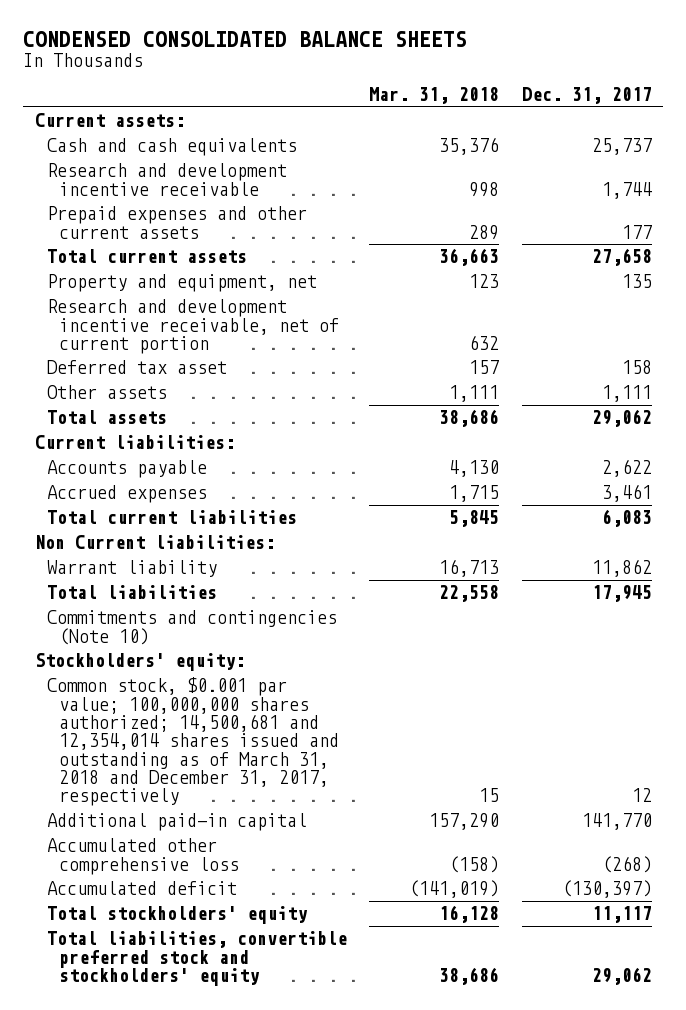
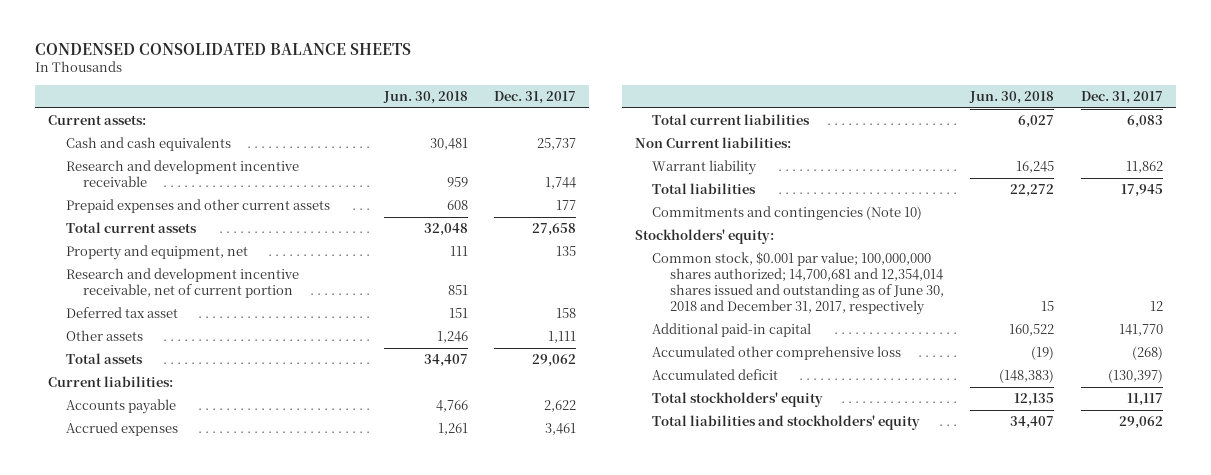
- | Mar. 31, 2018 | Dec. 31, 2017
+ | Jun. 30, 2018 | Dec. 31, 2017
- Common stock, $0.001 par value; 100,000,000 shares authorized; 14,500,681 and 12,354,014 shares issued and outstanding as of March 31, 2018 and December 31, 2017, respectively | 15 | 12
+ Common stock, $0.001 par value; 100,000,000 shares authorized; 14,700,681 and 12,354,014 shares issued and outstanding as of June 30, 2018 and December 31, 2017, respectively | 15 | 12
- Total liabilities, convertible preferred stock and stockholders' equity | 38,686 | 29,062
+ Total liabilities and stockholders' equity | 34,407 | 29,062

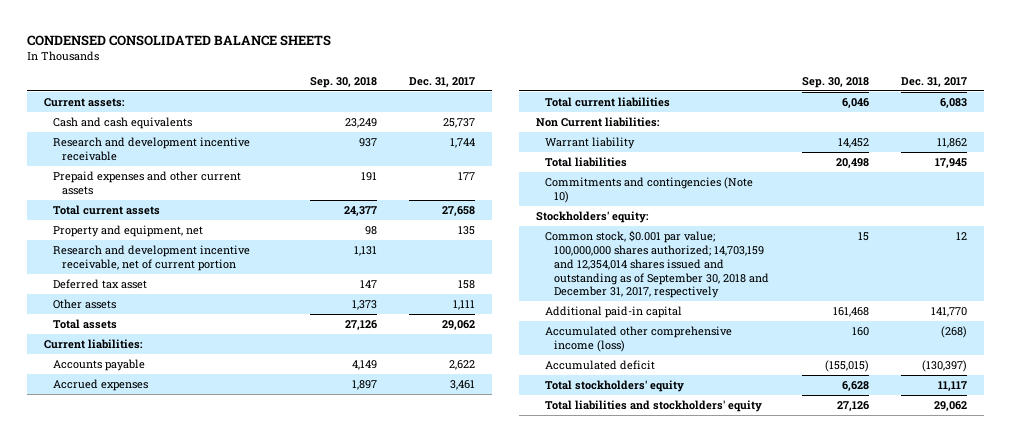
- | Jun. 30, 2018 | Dec. 31, 2017
+ | Sep. 30, 2018 | Dec. 31, 2017
- Common stock, $0.001 par value; 100,000,000 shares authorized; 14,700,681 and 12,354,014 shares issued and outstanding as of June 30, 2018 and December 31, 2017, respectively | 15 | 12
+ Common stock, $0.001 par value; 100,000,000 shares authorized; 14,703,159 and 12,354,014 shares issued and outstanding as of September 30, 2018 and December 31, 2017, respectively | 15 | 12
- Accumulated other comprehensive loss | (19) | (268)
+ Accumulated other comprehensive income (loss) | 160 | (268)

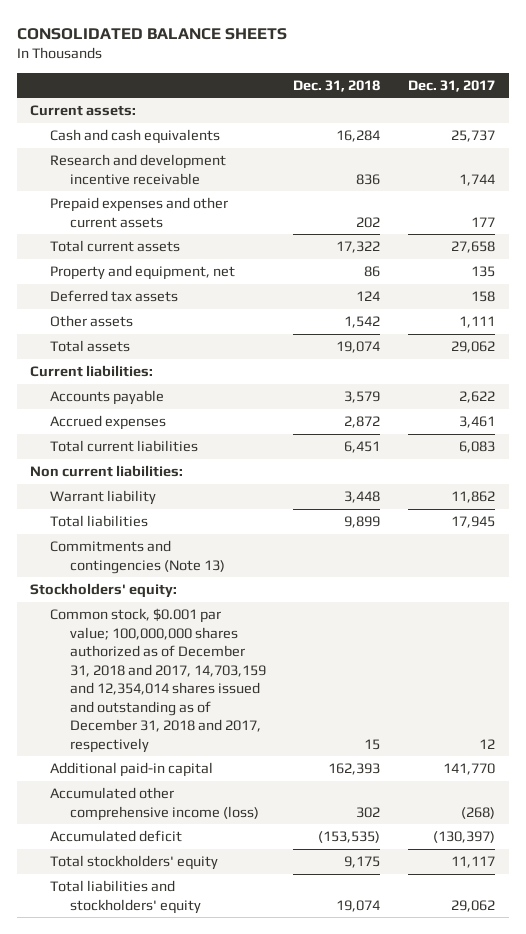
- CONDENSED CONSOLIDATED BALANCE SHEETS
+ CONSOLIDATED BALANCE SHEETS
- | Sep. 30, 2018 | Dec. 31, 2017
+ | Dec. 31, 2018 | Dec. 31, 2017
- Research and development incentive receivable, net of current portion | 1,131 |
- Deferred tax asset | 147 | 158
+ Deferred tax assets | 124 | 158
- Non Current liabilities:
+ Non current liabilities:
- Commitments and contingencies (Note 10)
+ Commitments and contingencies (Note 13)
- Common stock, $0.001 par value; 100,000,000 shares authorized; 14,703,159 and 12,354,014 shares issued and outstanding as of September 30, 2018 and December 31, 2017, respectively | 15 | 12
+ Common stock, $0.001 par value; 100,000,000 shares authorized as of December 31, 2018 and 2017, 14,703,159 and 12,354,014 shares issued and outstanding as of December 31, 2018 and 2017, respectively | 15 | 12

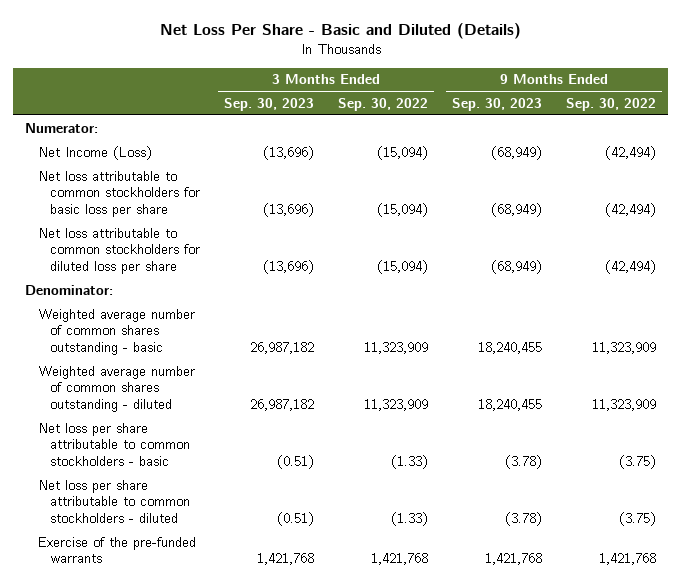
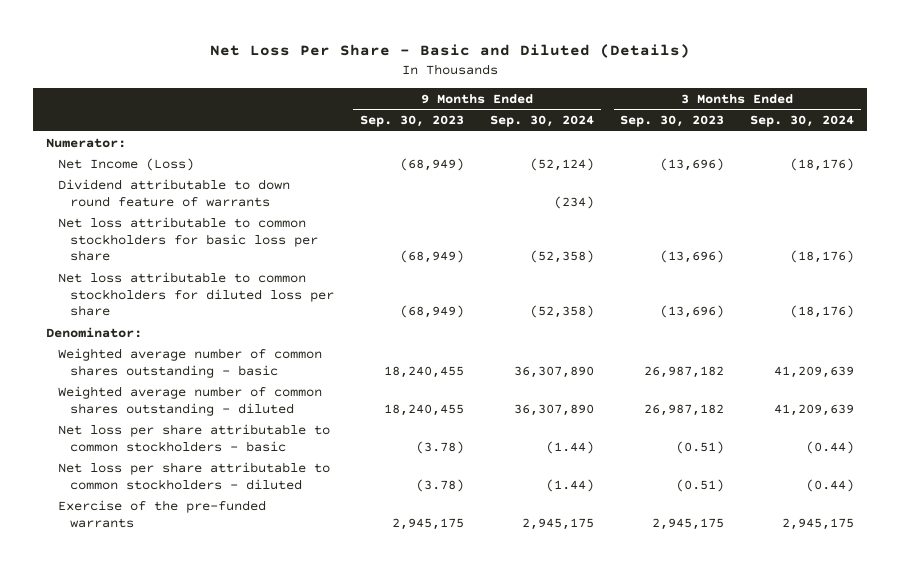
- | 3 Months Ended Sep. 30, 2023 | 3 Months Ended Sep. 30, 2022 | 9 Months Ended Sep. 30, 2023 | 9 Months Ended Sep. 30, 2022
+ | 9 Months Ended Sep. 30, 2023 | 9 Months Ended Sep. 30, 2024 | 3 Months Ended Sep. 30, 2023 | 3 Months Ended Sep. 30, 2024
+ Dividend attributable to down round feature of warrants | | (234) | |
- Exercise of the pre-funded warrants | 1,421,768 | 1,421,768 | 1,421,768 | 1,421,768
+ Exercise of the pre-funded warrants | 2,945,175 | 2,945,175 | 2,945,175 | 2,945,175

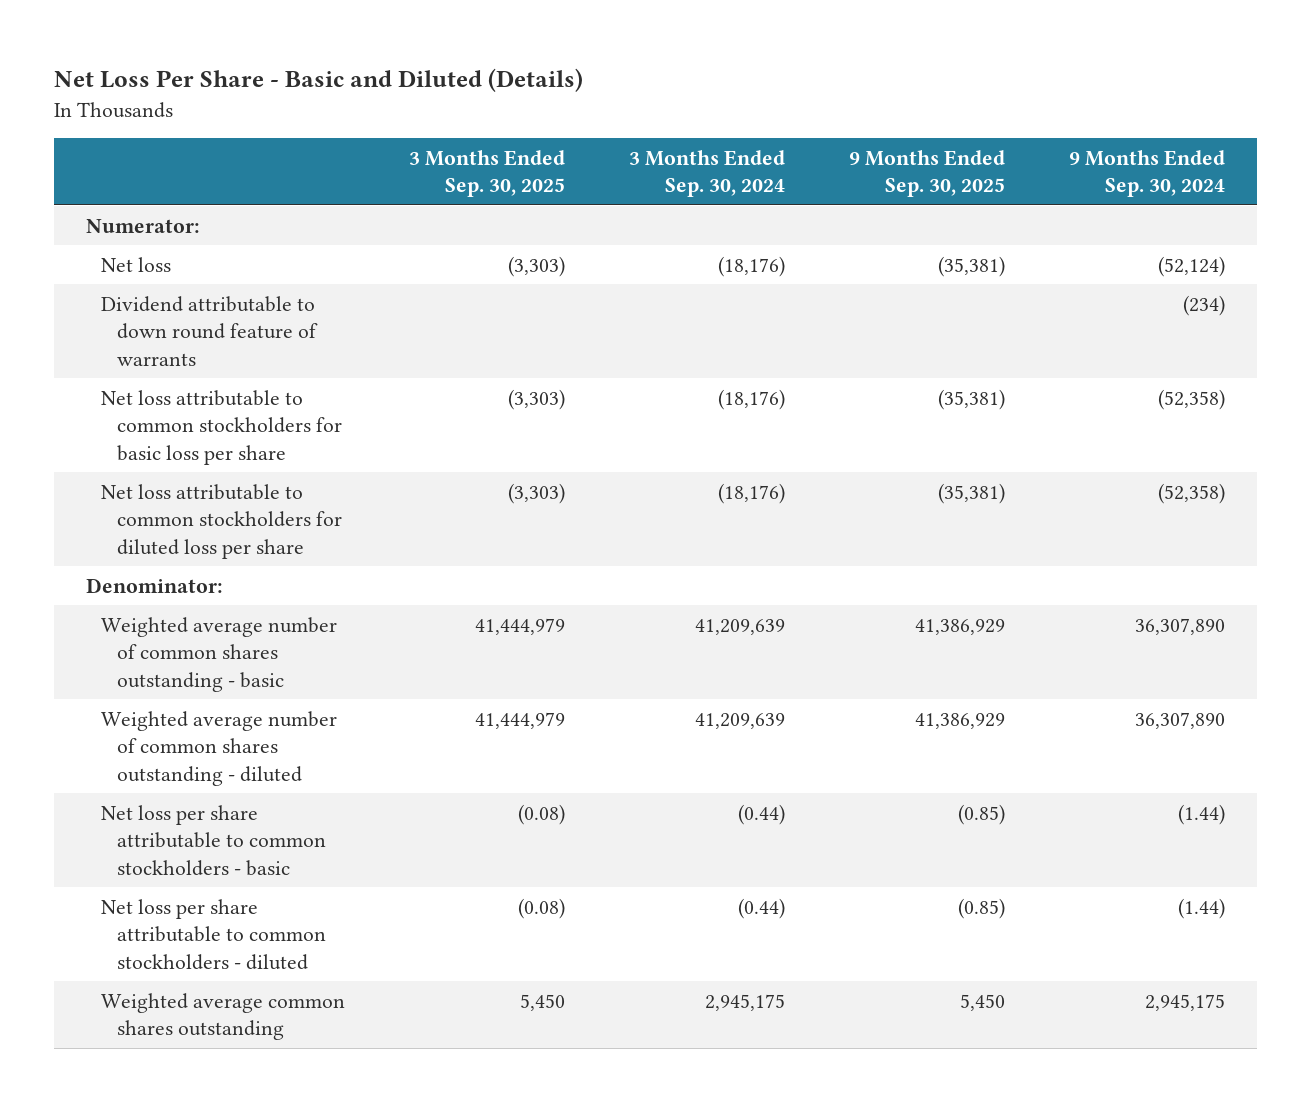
- | 9 Months Ended Sep. 30, 2023 | 9 Months Ended Sep. 30, 2024 | 3 Months Ended Sep. 30, 2023 | 3 Months Ended Sep. 30, 2024
+ | 3 Months Ended Sep. 30, 2025 | 3 Months Ended Sep. 30, 2024 | 9 Months Ended Sep. 30, 2025 | 9 Months Ended Sep. 30, 2024
- Net Income (Loss) | (68,949) | (52,124) | (13,696) | (18,176)
+ Net loss | (3,303) | (18,176) | (35,381) | (52,124)
- Exercise of the pre-funded warrants | 2,945,175 | 2,945,175 | 2,945,175 | 2,945,175
+ Weighted average common shares outstanding | 5,450 | 2,945,175 | 5,450 | 2,945,175

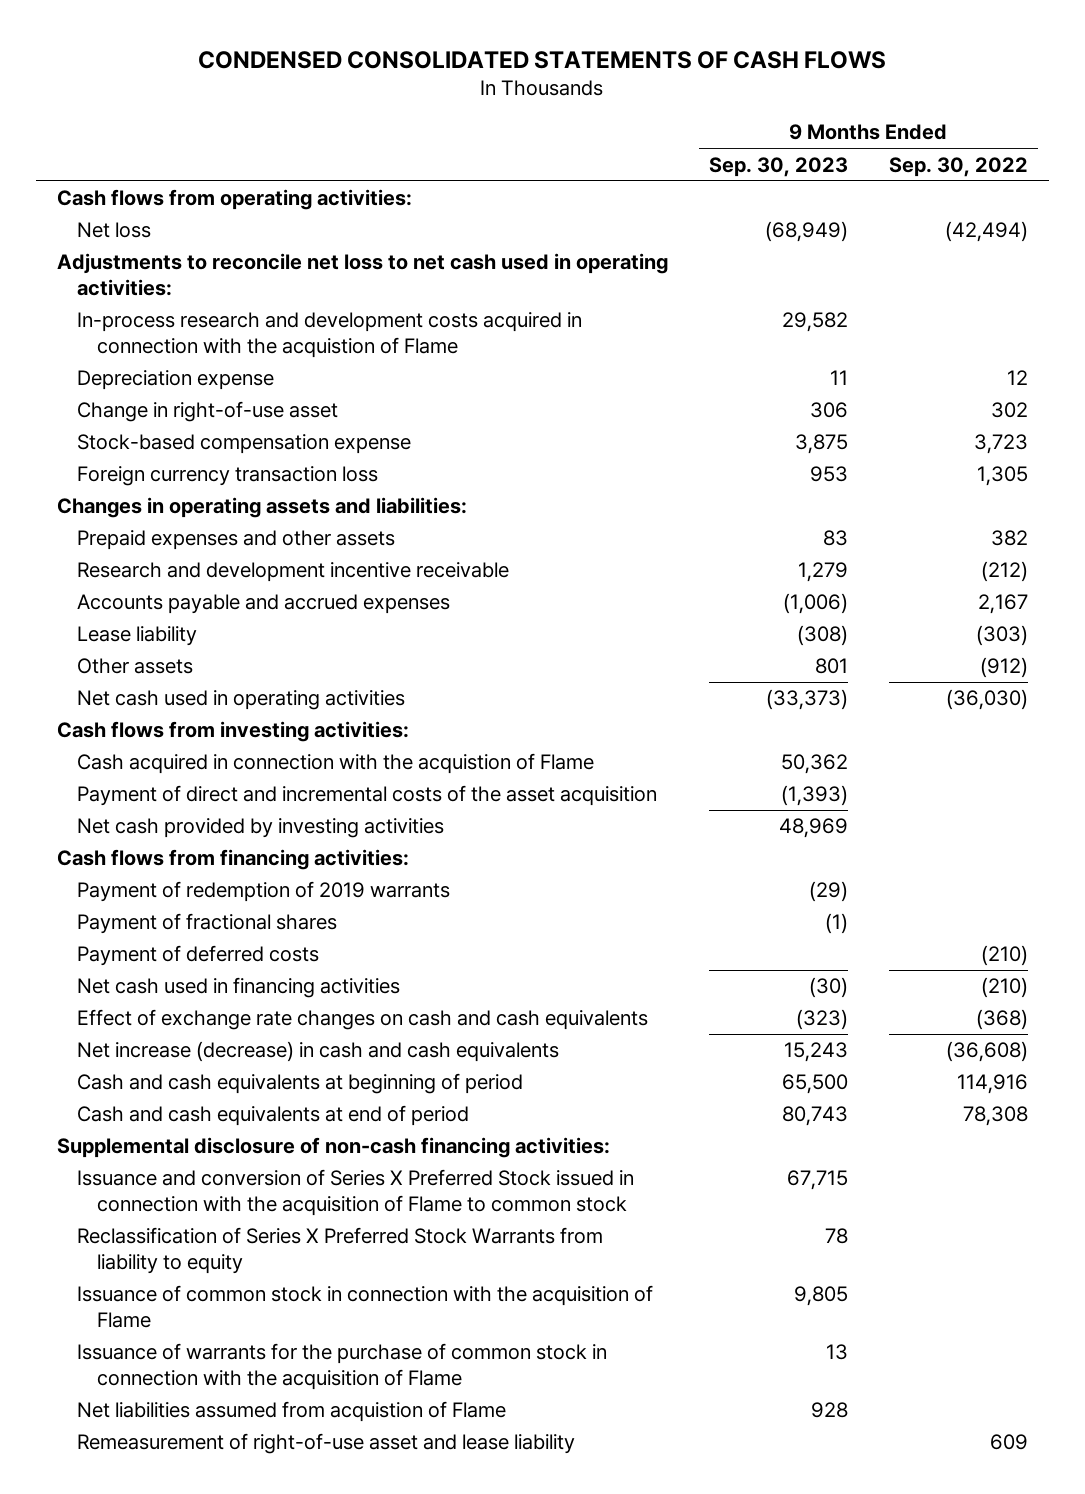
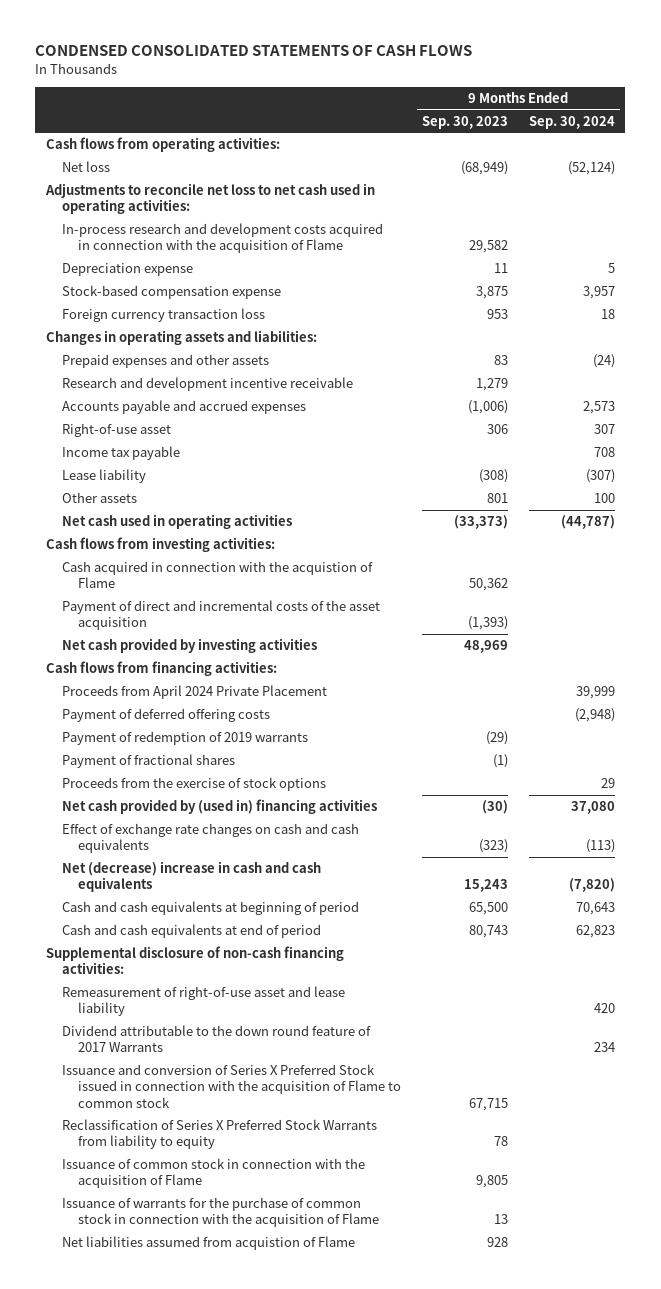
- | 9 Months Ended Sep. 30, 2023 | 9 Months Ended Sep. 30, 2022
+ | 9 Months Ended Sep. 30, 2023 | 9 Months Ended Sep. 30, 2024
- In-process research and development costs acquired in connection with the acquistion of Flame | 29,582 |
+ In-process research and development costs acquired in connection with the acquisition of Flame | 29,582 |
- Change in right-of-use asset | 306 | 302
+ Right-of-use asset | 306 | 307
+ Income tax payable | | 708
+ Proceeds from April 2024 Private Placement | | 39,999
+ Payment of deferred offering costs | | (2,948)
- Payment of deferred costs | | (210)
- Net cash used in financing activities | (30) | (210)
+ Proceeds from the exercise of stock options | | 29
+ Net cash provided by (used in) financing activities | (30) | 37,080
- Net increase (decrease) in cash and cash equivalents | 15,243 | (36,608)
+ Net (decrease) increase in cash and cash equivalents | 15,243 | (7,820)
moved up: Remeasurement of right-of-use asset and lease liability | | 420
+ Dividend attributable to the down round feature of 2017 Warrants | | 234

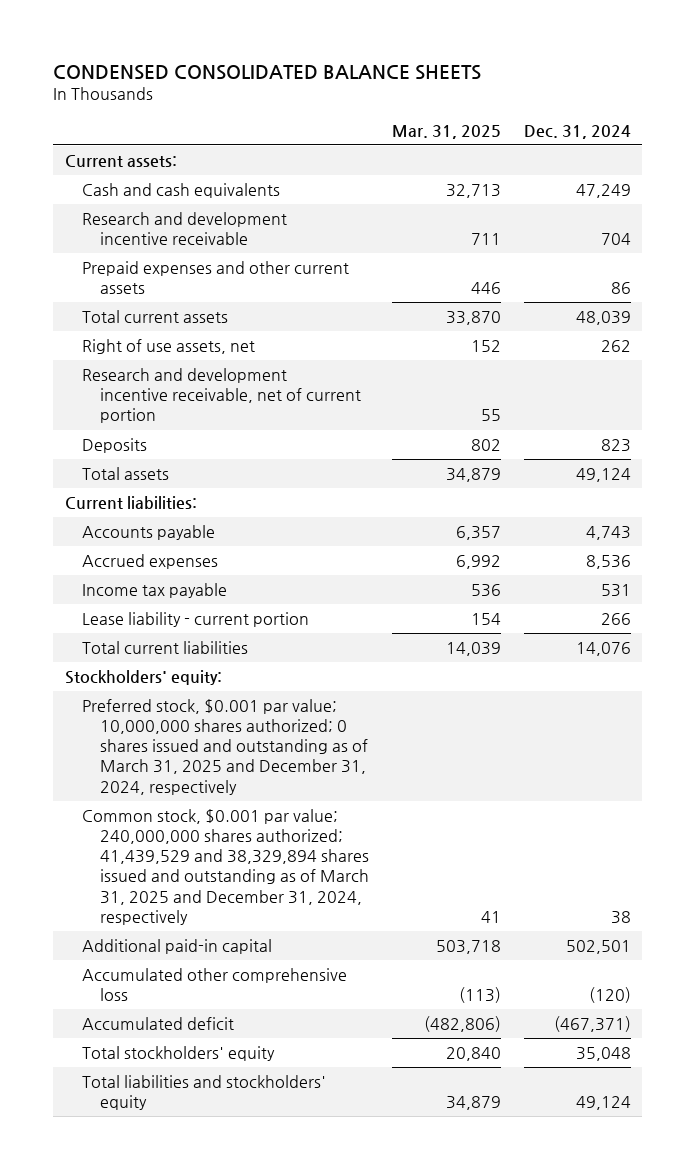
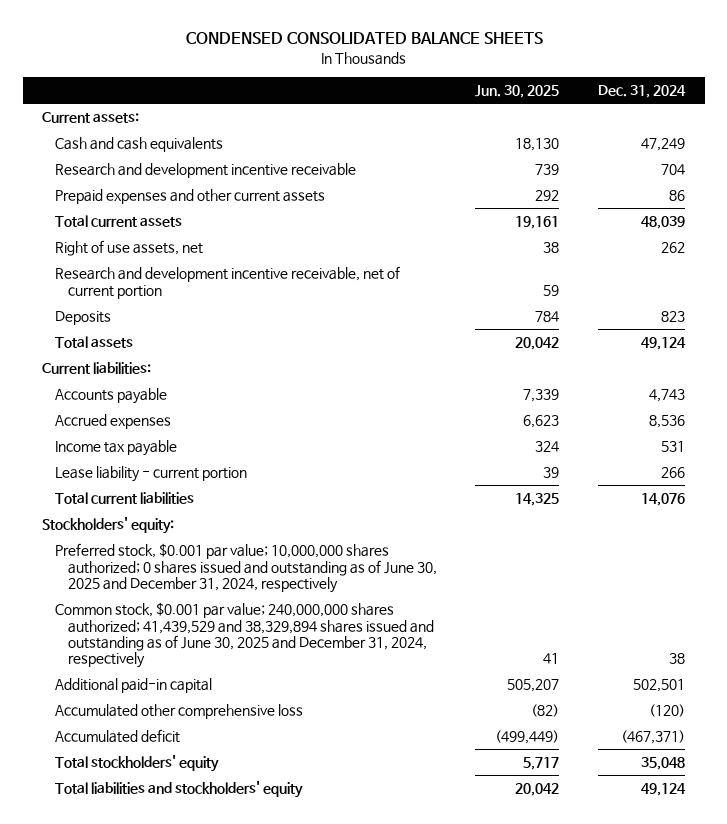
- | Mar. 31, 2025 | Dec. 31, 2024
+ | Jun. 30, 2025 | Dec. 31, 2024
- Preferred stock, $0.001 par value; 10,000,000 shares authorized; 0 shares issued and outstanding as of March 31, 2025 and December 31, 2024, respectively
- Common stock, $0.001 par value; 240,000,000 shares authorized; 41,439,529 and 38,329,894 shares issued and outstanding as of March 31, 2025 and December 31, 2024, respectively | 41 | 38
+ Preferred stock, $0.001 par value; 10,000,000 shares authorized; 0 shares issued and outstanding as of June 30, 2025 and December 31, 2024, respectively
+ Common stock, $0.001 par value; 240,000,000 shares authorized; 41,439,529 and 38,329,894 shares issued and outstanding as of June 30, 2025 and December 31, 2024, respectively | 41 | 38

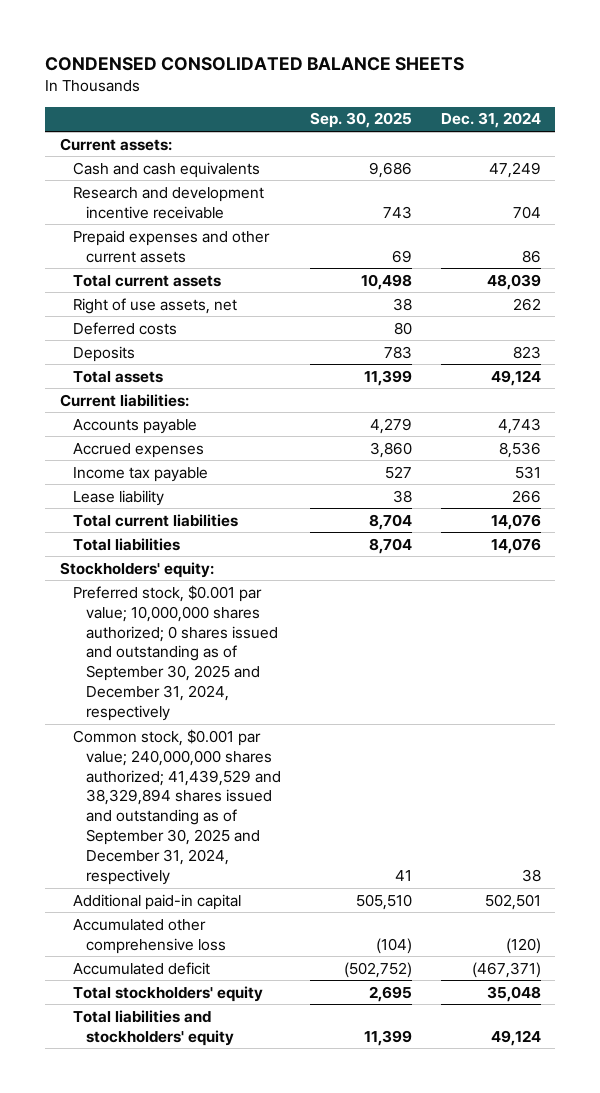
- | Jun. 30, 2025 | Dec. 31, 2024
+ | Sep. 30, 2025 | Dec. 31, 2024
- Research and development incentive receivable, net of current portion | 59 |
+ Deferred costs | 80 |
- Lease liability - current portion | 39 | 266
+ Lease liability | 38 | 266
+ Total liabilities | 8,704 | 14,076
- Preferred stock, $0.001 par value; 10,000,000 shares authorized; 0 shares issued and outstanding as of June 30, 2025 and December 31, 2024, respectively
- Common stock, $0.001 par value; 240,000,000 shares authorized; 41,439,529 and 38,329,894 shares issued and outstanding as of June 30, 2025 and December 31, 2024, respectively | 41 | 38
+ Preferred stock, $0.001 par value; 10,000,000 shares authorized; 0 shares issued and outstanding as of September 30, 2025 and December 31, 2024, respectively
+ Common stock, $0.001 par value; 240,000,000 shares authorized; 41,439,529 and 38,329,894 shares issued and outstanding as of September 30, 2025 and December 31, 2024, respectively | 41 | 38

